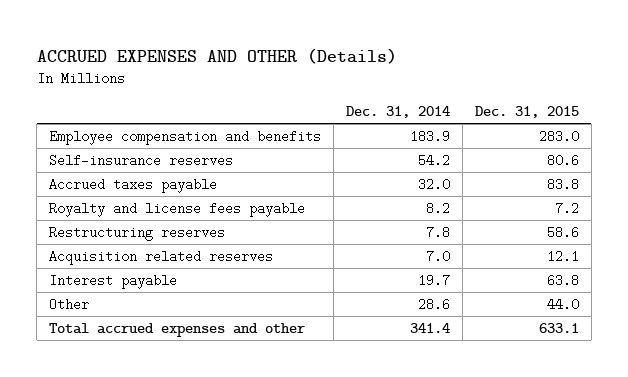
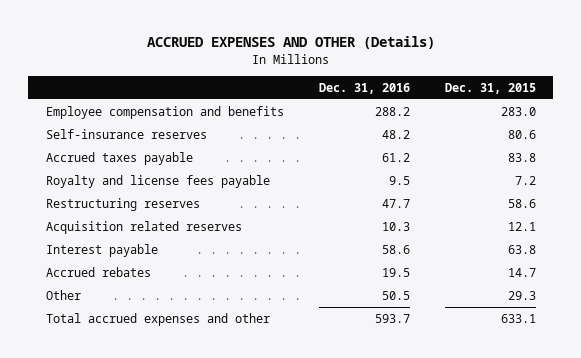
- | Dec. 31, 2014 | Dec. 31, 2015
+ | Dec. 31, 2016 | Dec. 31, 2015
- Other | 28.6 | 44.0
+ Accrued rebates | 19.5 | 14.7
+ Other | 50.5 | 29.3

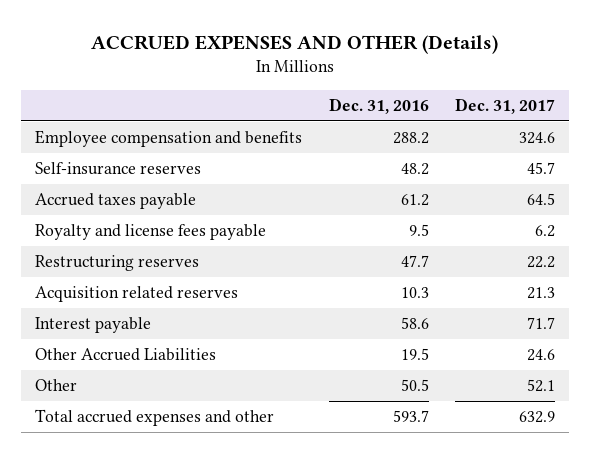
- | Dec. 31, 2016 | Dec. 31, 2015
+ | Dec. 31, 2016 | Dec. 31, 2017
- Accrued rebates | 19.5 | 14.7
+ Other Accrued Liabilities | 19.5 | 24.6

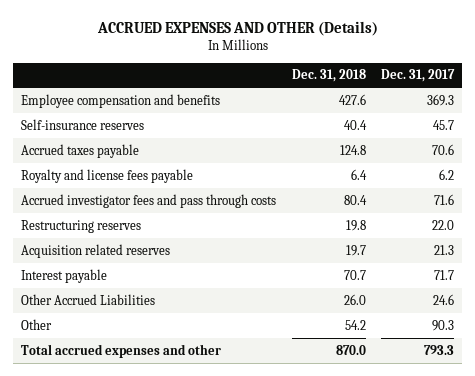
- | Dec. 31, 2016 | Dec. 31, 2017
+ | Dec. 31, 2018 | Dec. 31, 2017
- Employee compensation and benefits | 288.2 | 324.6
+ Employee compensation and benefits | 427.6 | 369.3
- Accrued taxes payable | 61.2 | 64.5
+ Accrued taxes payable | 124.8 | 70.6
- Restructuring reserves | 47.7 | 22.2
+ Accrued investigator fees and pass through costs | 80.4 | 71.6
+ Restructuring reserves | 19.8 | 22.0
- Other | 50.5 | 52.1
- Total accrued expenses and other | 593.7 | 632.9
+ Other | 54.2 | 90.3
+ Total accrued expenses and other | 870.0 | 793.3

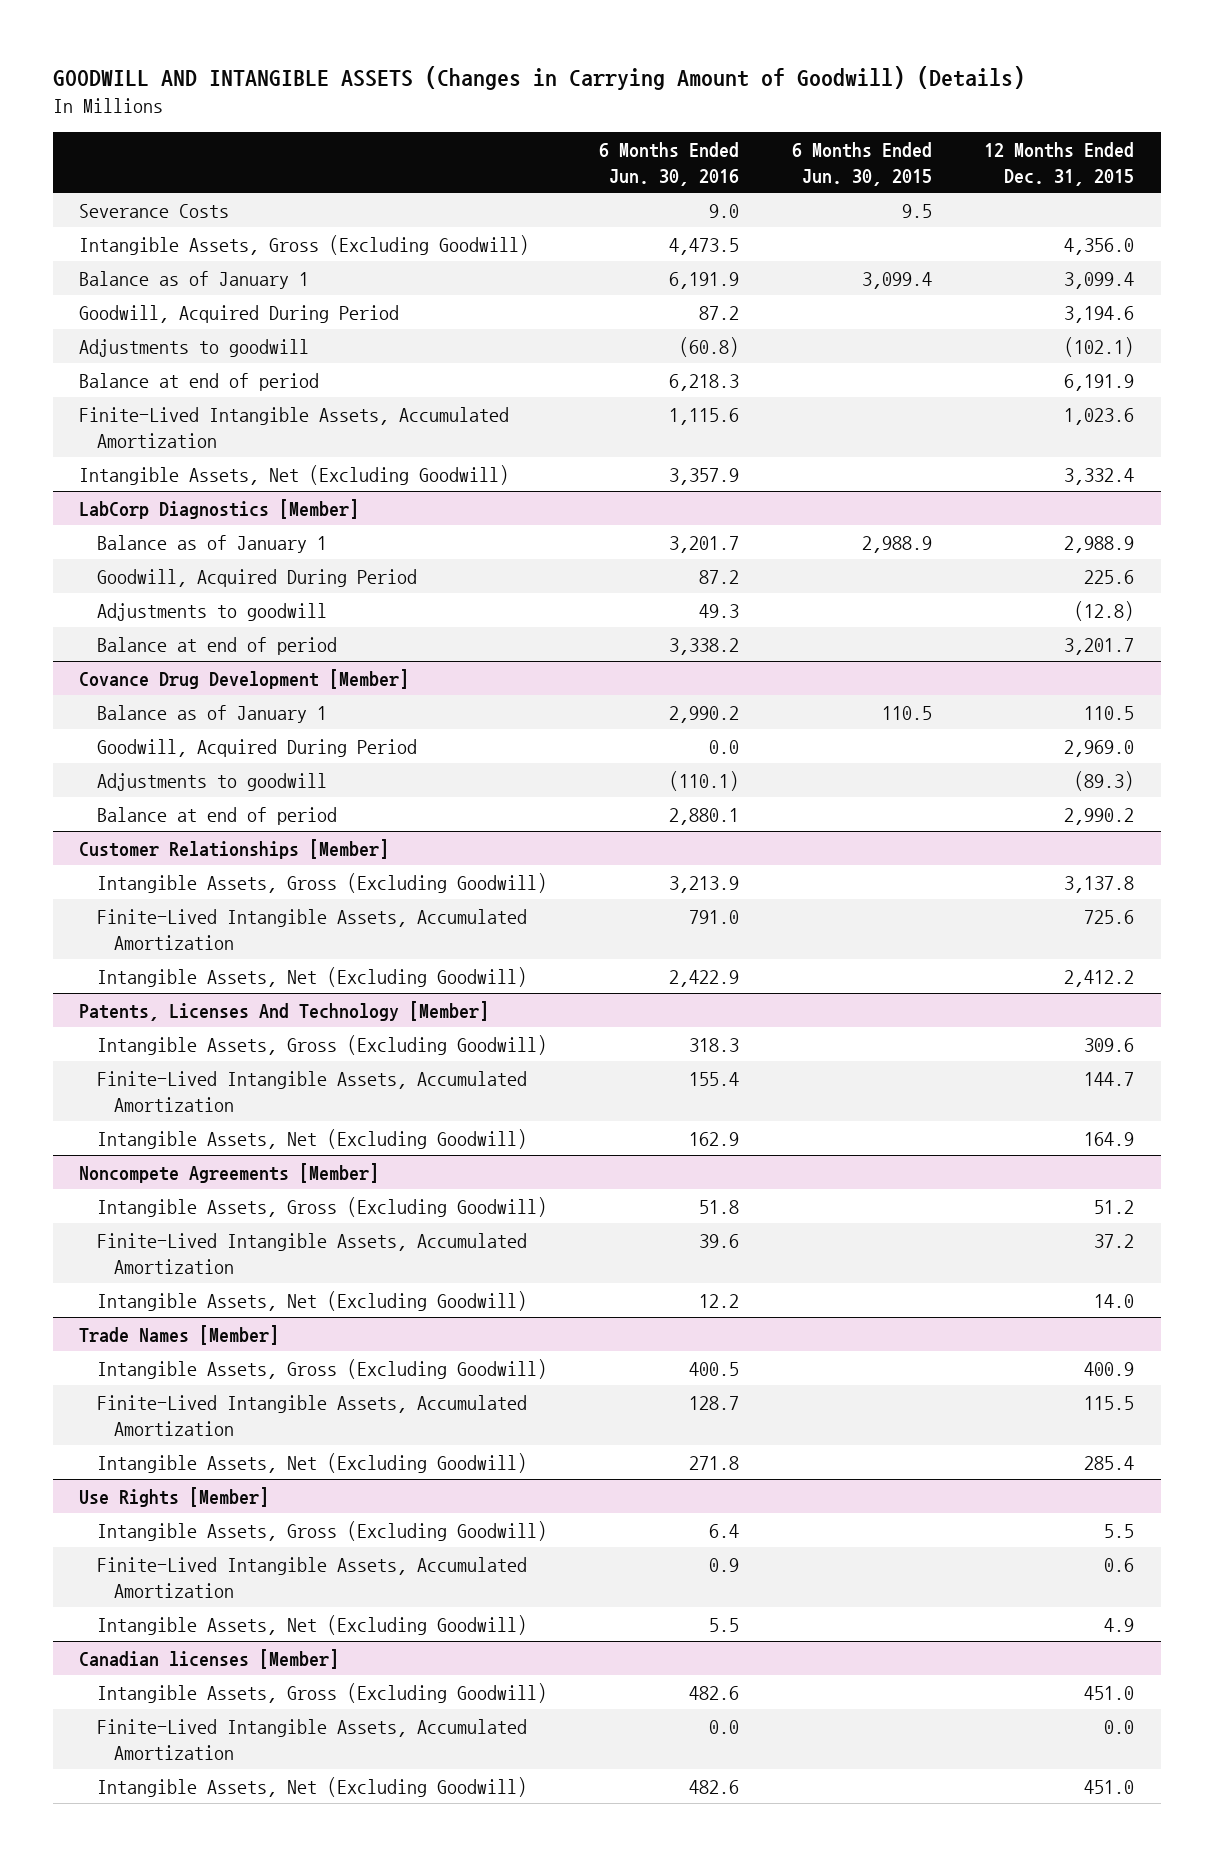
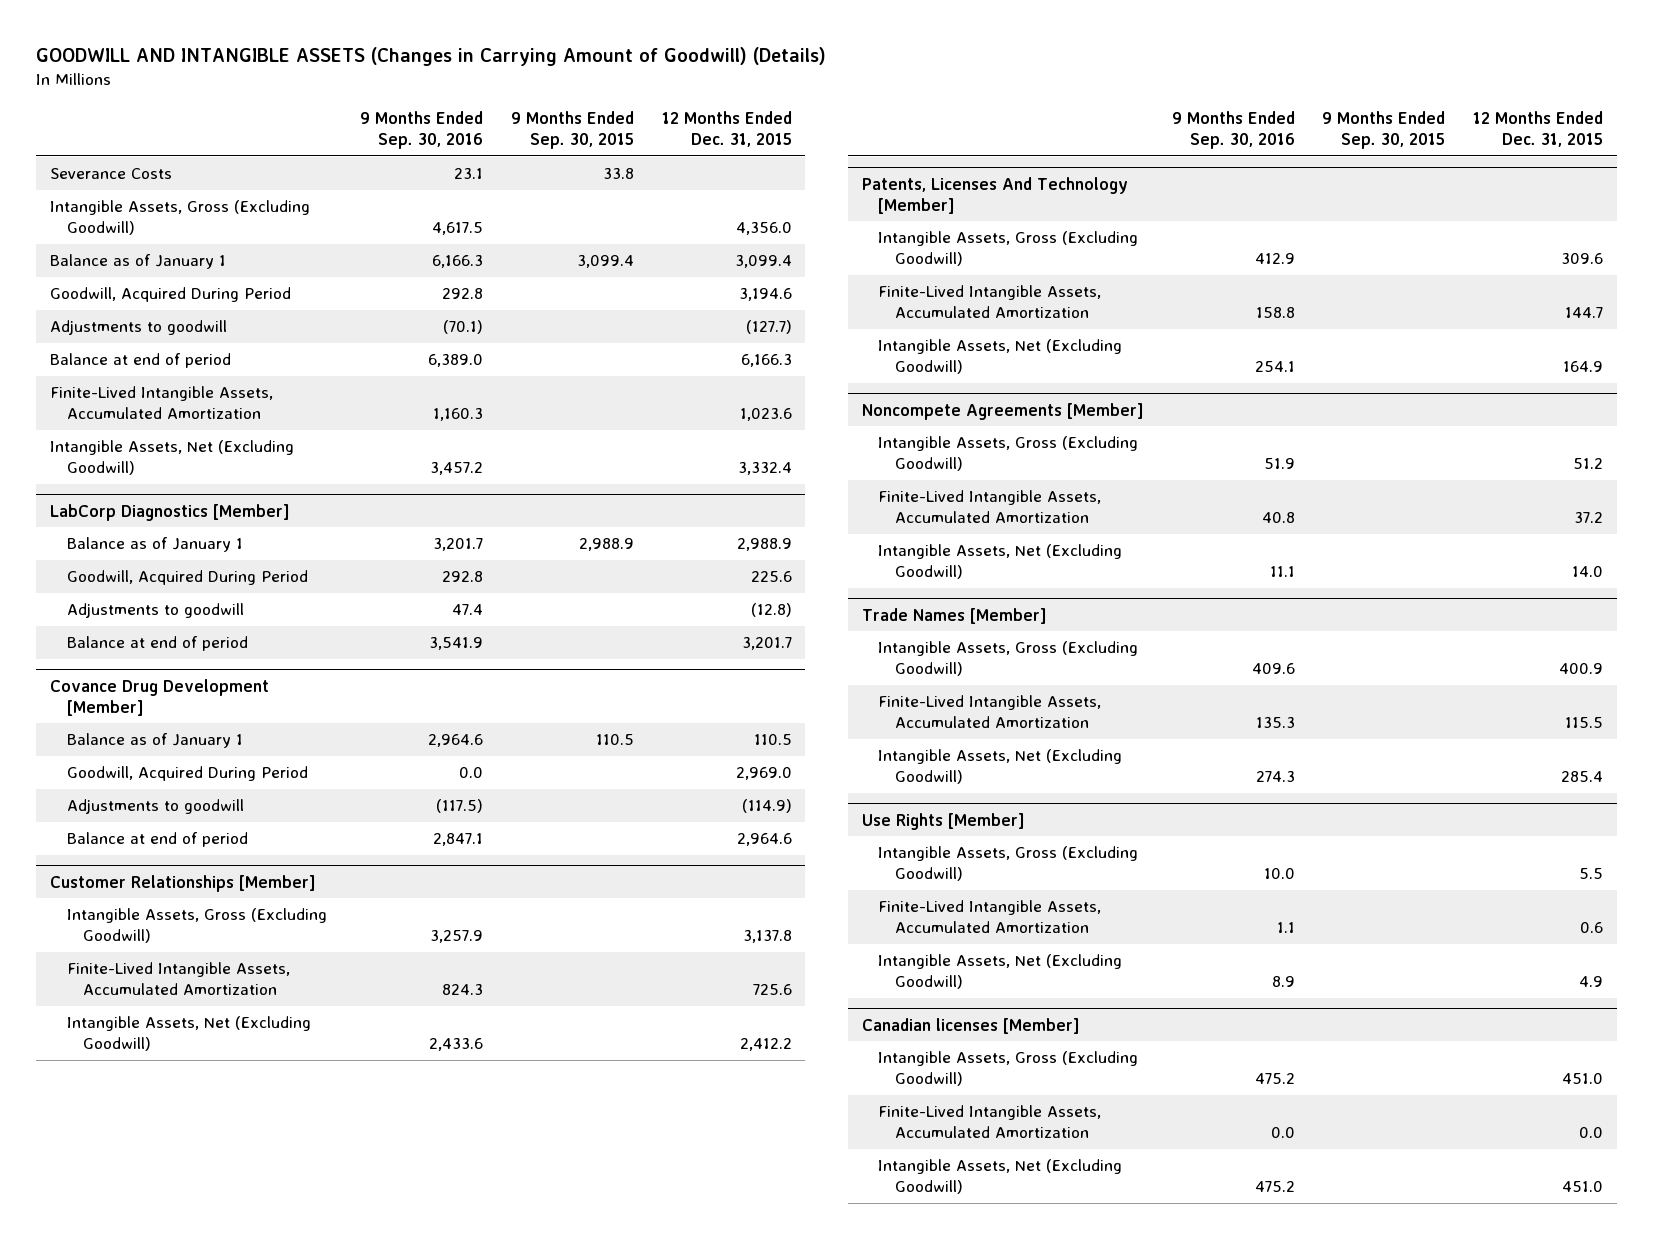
- | 6 Months Ended Jun. 30, 2016 | 6 Months Ended Jun. 30, 2015 | 12 Months Ended Dec. 31, 2015
+ | 9 Months Ended Sep. 30, 2016 | 9 Months Ended Sep. 30, 2015 | 12 Months Ended Dec. 31, 2015
- Adjustments to goodwill | (60.8) | | (102.1)
- Balance at end of period | 6,218.3 | | 6,191.9
+ Adjustments to goodwill | (70.1) | | (127.7)
+ Balance at end of period | 6,389.0 | | 6,166.3
@ Covance Drug Development [Member]
- Adjustments to goodwill | (110.1) | | (89.3)
- Balance at end of period | 2,880.1 | | 2,990.2
+ Adjustments to goodwill | (117.5) | | (114.9)
+ Balance at end of period | 2,847.1 | | 2,964.6

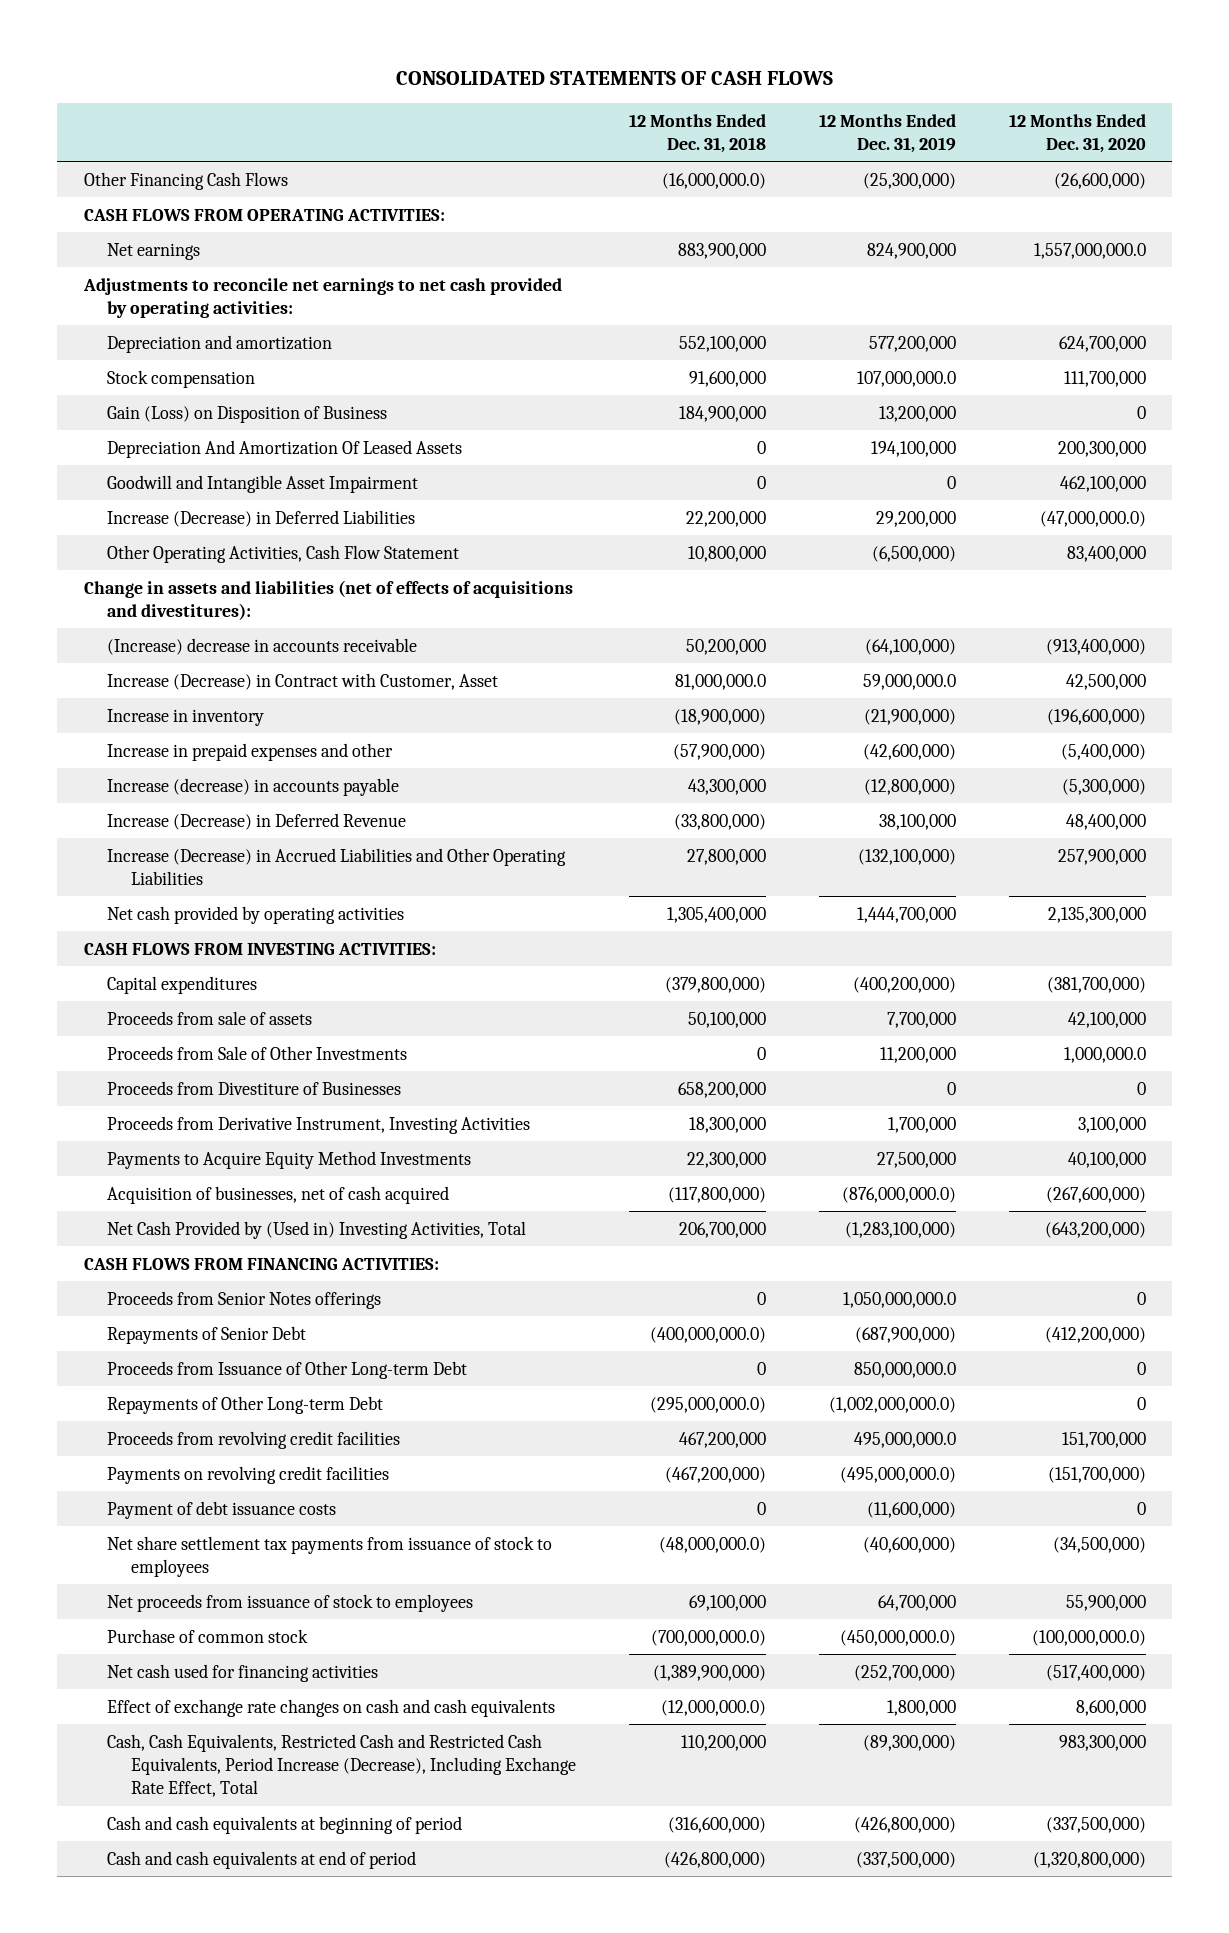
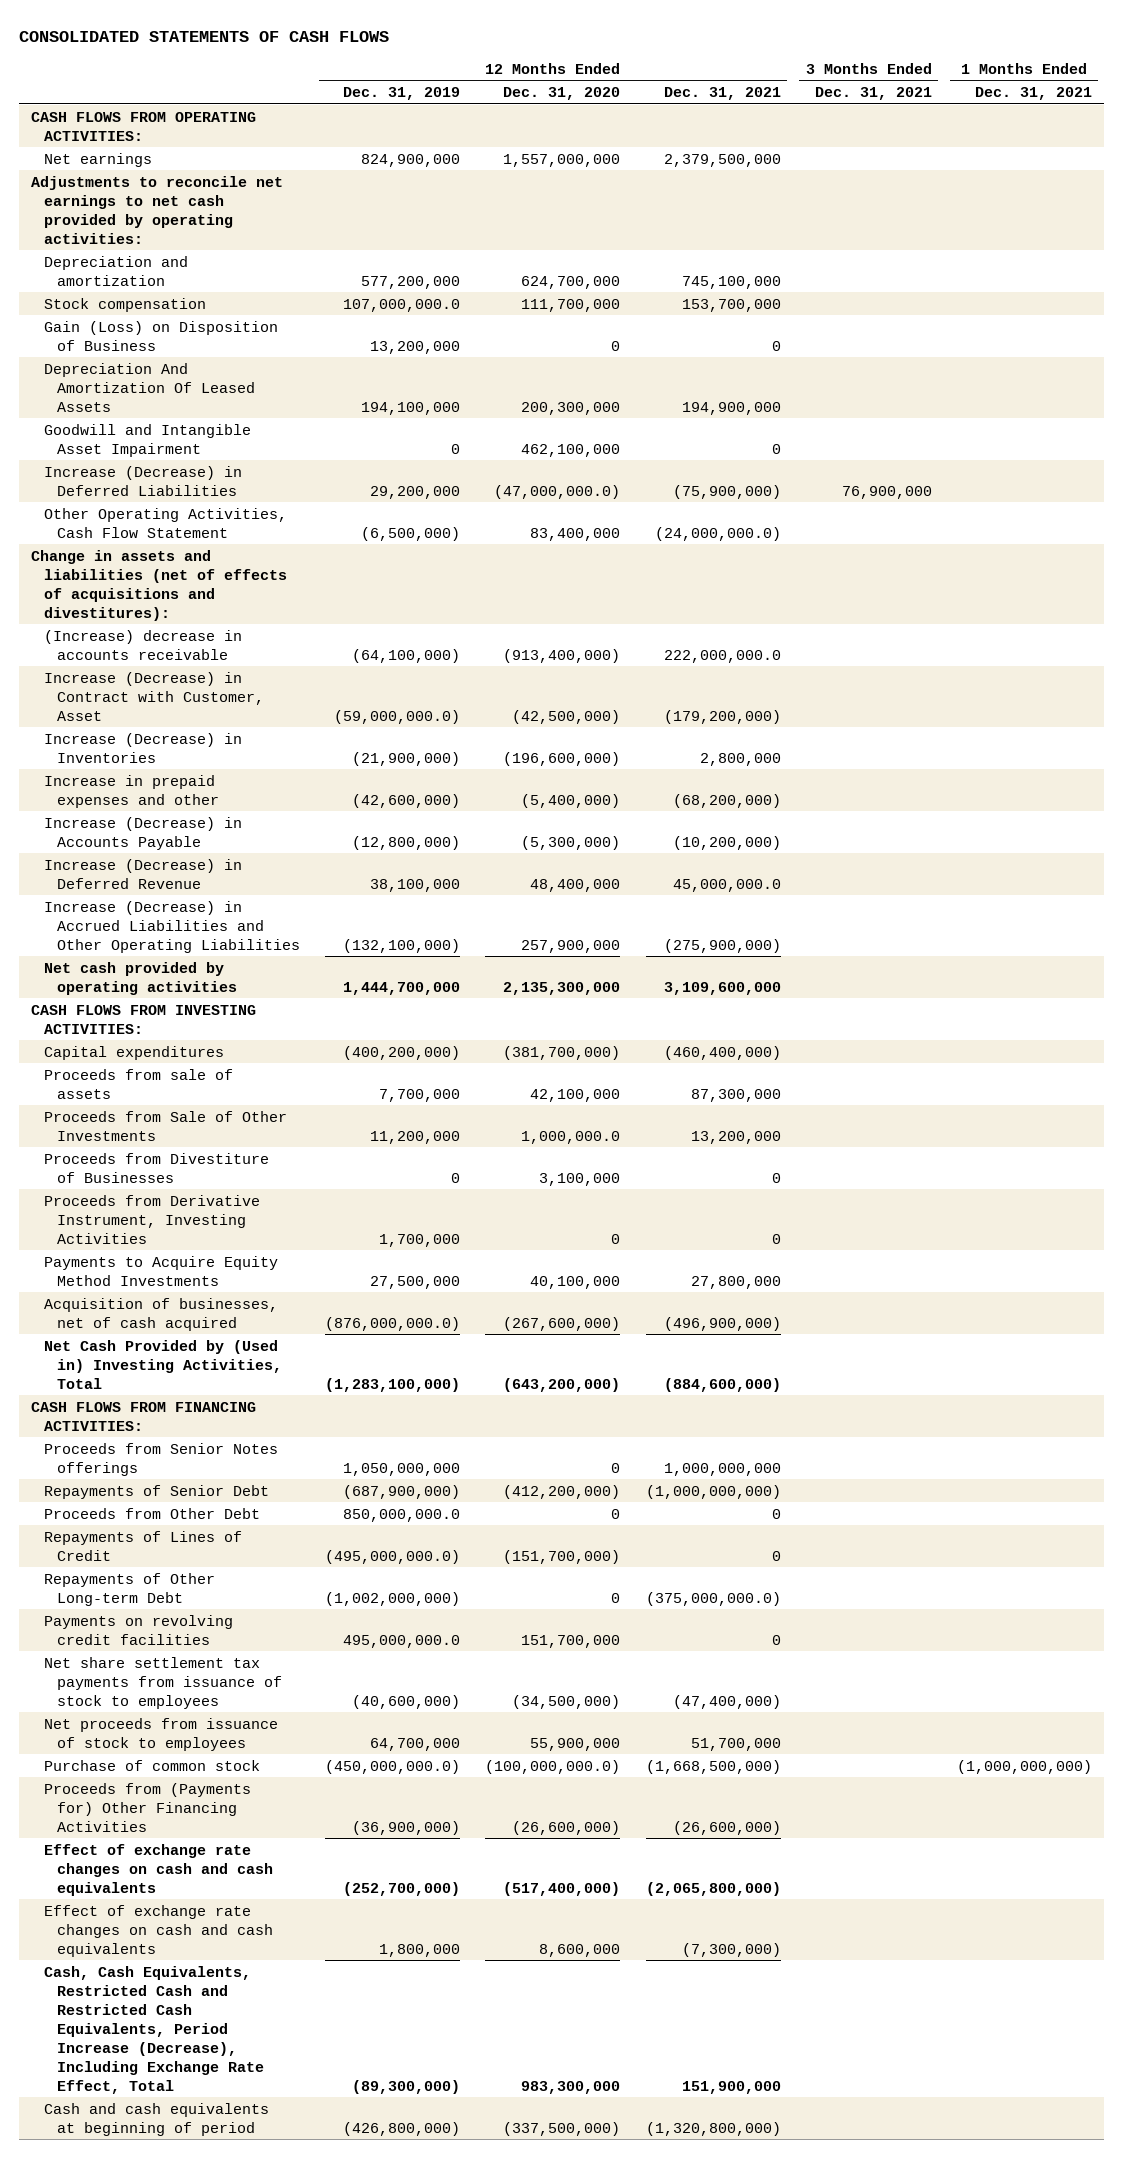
- | 12 Months Ended Dec. 31, 2018 | 12 Months Ended Dec. 31, 2019 | 12 Months Ended Dec. 31, 2020
+ | 12 Months Ended Dec. 31, 2019 | 12 Months Ended Dec. 31, 2020 | 12 Months Ended Dec. 31, 2021 | 3 Months Ended Dec. 31, 2021 | 1 Months Ended Dec. 31, 2021
- Other Financing Cash Flows | (16,000,000.0) | (25,300,000) | (26,600,000)
- Net earnings | 883,900,000 | 824,900,000 | 1,557,000,000.0
+ Net earnings | 824,900,000 | 1,557,000,000 | 2,379,500,000 | |
- Increase (Decrease) in Contract with Customer, Asset | 81,000,000.0 | 59,000,000.0 | 42,500,000
- Increase in inventory | (18,900,000) | (21,900,000) | (196,600,000)
+ Increase (Decrease) in Contract with Customer, Asset | (59,000,000.0) | (42,500,000) | (179,200,000) | |
+ Increase (Decrease) in Inventories | (21,900,000) | (196,600,000) | 2,800,000 | |
- Increase (decrease) in accounts payable | 43,300,000 | (12,800,000) | (5,300,000)
+ Increase (Decrease) in Accounts Payable | (12,800,000) | (5,300,000) | (10,200,000) | |
- Proceeds from Divestiture of Businesses | 658,200,000 | 0 | 0
- Proceeds from Derivative Instrument, Investing Activities | 18,300,000 | 1,700,000 | 3,100,000
+ Proceeds from Divestiture of Businesses | 0 | 3,100,000 | 0 | |
+ Proceeds from Derivative Instrument, Investing Activities | 1,700,000 | 0 | 0 | |
- Proceeds from Senior Notes offerings | 0 | 1,050,000,000.0 | 0
+ Proceeds from Senior Notes offerings | 1,050,000,000 | 0 | 1,000,000,000 | |
- Proceeds from Issuance of Other Long-term Debt | 0 | 850,000,000.0 | 0
- Repayments of Other Long-term Debt | (295,000,000.0) | (1,002,000,000.0) | 0
- Proceeds from revolving credit facilities | 467,200,000 | 495,000,000.0 | 151,700,000
- Payments on revolving credit facilities | (467,200,000) | (495,000,000.0) | (151,700,000)
- Payment of debt issuance costs | 0 | (11,600,000) | 0
+ Proceeds from Other Debt | 850,000,000.0 | 0 | 0 | |
+ Repayments of Lines of Credit | (495,000,000.0) | (151,700,000) | 0 | |
+ Repayments of Other Long-term Debt | (1,002,000,000) | 0 | (375,000,000.0) | |
+ Payments on revolving credit facilities | 495,000,000.0 | 151,700,000 | 0 | |
- Net cash used for financing activities | (1,389,900,000) | (252,700,000) | (517,400,000)
+ Proceeds from (Payments for) Other Financing Activities | (36,900,000) | (26,600,000) | (26,600,000) | |
+ Effect of exchange rate changes on cash and cash equivalents | (252,700,000) | (517,400,000) | (2,065,800,000) | |
- Cash and cash equivalents at end of period | (426,800,000) | (337,500,000) | (1,320,800,000)

